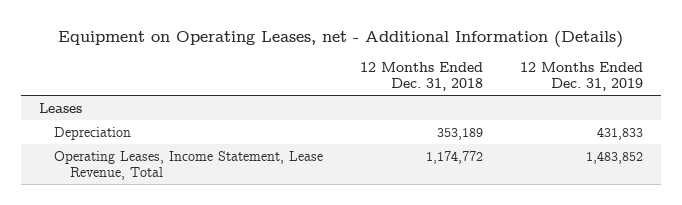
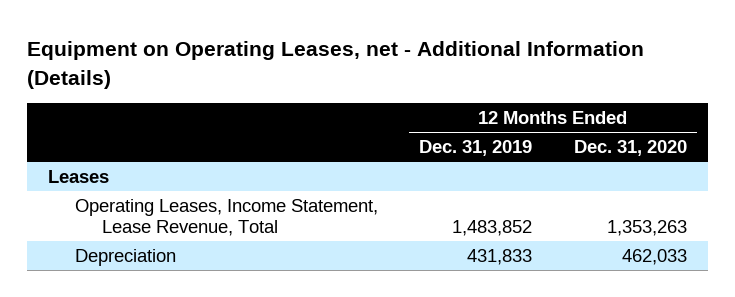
- | 12 Months Ended Dec. 31, 2018 | 12 Months Ended Dec. 31, 2019
+ | 12 Months Ended Dec. 31, 2019 | 12 Months Ended Dec. 31, 2020
moved down: Depreciation | 431,833 | 462,033

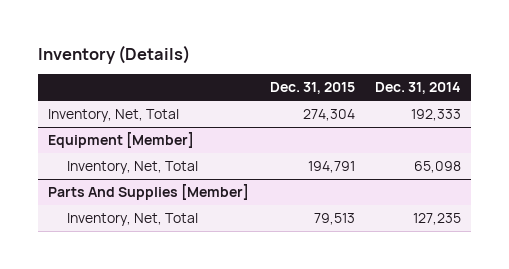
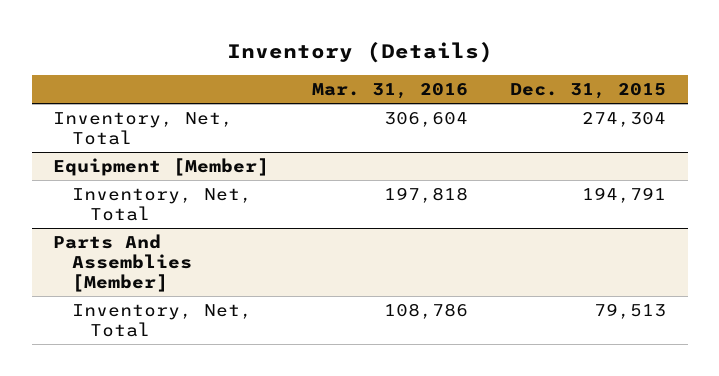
- | Dec. 31, 2015 | Dec. 31, 2014
+ | Mar. 31, 2016 | Dec. 31, 2015
- Parts And Supplies [Member]
+ Parts And Assemblies [Member]

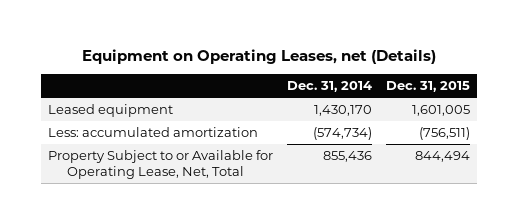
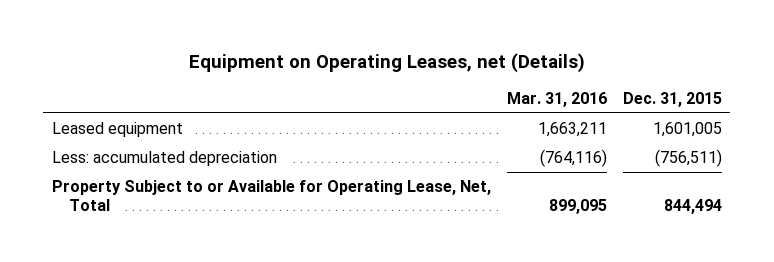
- | Dec. 31, 2014 | Dec. 31, 2015
+ | Mar. 31, 2016 | Dec. 31, 2015
- Less: accumulated amortization | (574,734) | (756,511)
+ Less: accumulated depreciation | (764,116) | (756,511)

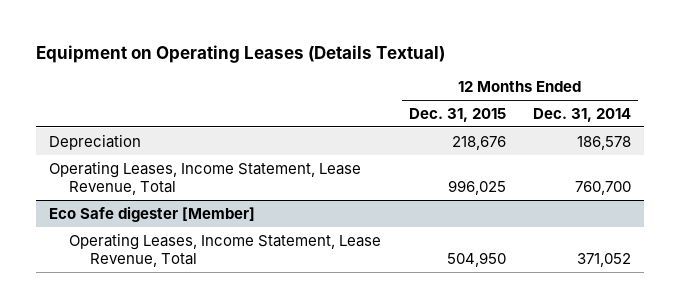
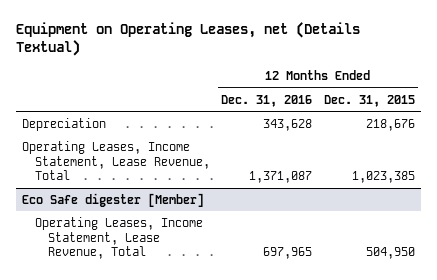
- Equipment on Operating Leases (Details Textual)
+ Equipment on Operating Leases, net (Details Textual)
- | 12 Months Ended Dec. 31, 2015 | 12 Months Ended Dec. 31, 2014
+ | 12 Months Ended Dec. 31, 2016 | 12 Months Ended Dec. 31, 2015
- Operating Leases, Income Statement, Lease Revenue, Total | 996,025 | 760,700
+ Operating Leases, Income Statement, Lease Revenue, Total | 1,371,087 | 1,023,385

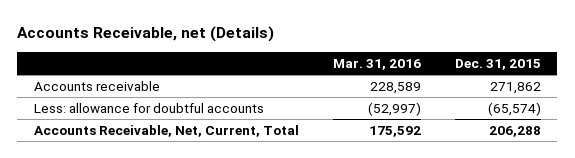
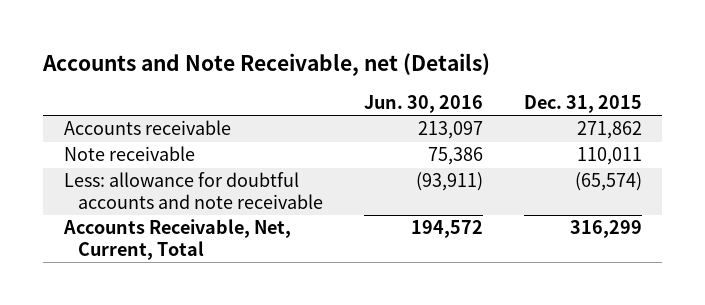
- Accounts Receivable, net (Details)
+ Accounts and Note Receivable, net (Details)
- | Mar. 31, 2016 | Dec. 31, 2015
+ | Jun. 30, 2016 | Dec. 31, 2015
- Less: allowance for doubtful accounts | (52,997) | (65,574)
- Accounts Receivable, Net, Current, Total | 175,592 | 206,288
+ Note receivable | 75,386 | 110,011
+ Less: allowance for doubtful accounts and note receivable | (93,911) | (65,574)
+ Accounts Receivable, Net, Current, Total | 194,572 | 316,299

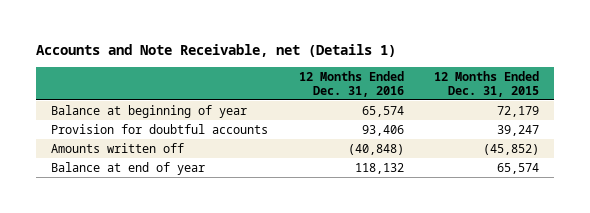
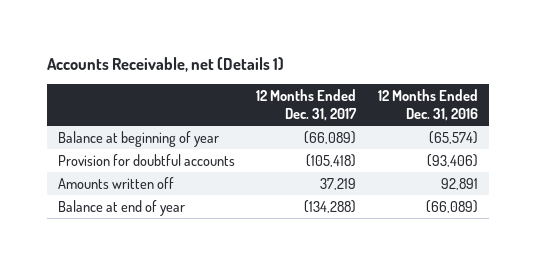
- Accounts and Note Receivable, net (Details 1)
+ Accounts Receivable, net (Details 1)
- | 12 Months Ended Dec. 31, 2016 | 12 Months Ended Dec. 31, 2015
+ | 12 Months Ended Dec. 31, 2017 | 12 Months Ended Dec. 31, 2016
- Balance at beginning of year | 65,574 | 72,179
- Provision for doubtful accounts | 93,406 | 39,247
- Amounts written off | (40,848) | (45,852)
- Balance at end of year | 118,132 | 65,574
+ Balance at beginning of year | (66,089) | (65,574)
+ Provision for doubtful accounts | (105,418) | (93,406)
+ Amounts written off | 37,219 | 92,891
+ Balance at end of year | (134,288) | (66,089)

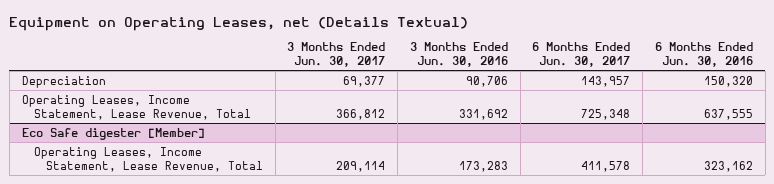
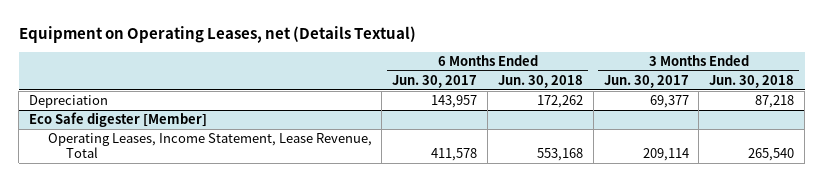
- | 3 Months Ended Jun. 30, 2017 | 3 Months Ended Jun. 30, 2016 | 6 Months Ended Jun. 30, 2017 | 6 Months Ended Jun. 30, 2016
+ | 6 Months Ended Jun. 30, 2017 | 6 Months Ended Jun. 30, 2018 | 3 Months Ended Jun. 30, 2017 | 3 Months Ended Jun. 30, 2018
- Operating Leases, Income Statement, Lease Revenue, Total | 366,812 | 331,692 | 725,348 | 637,555

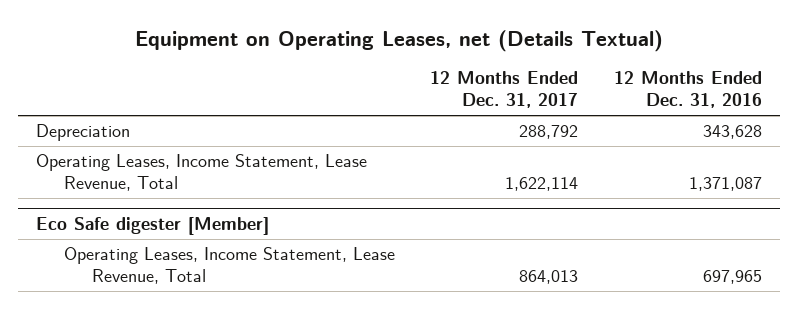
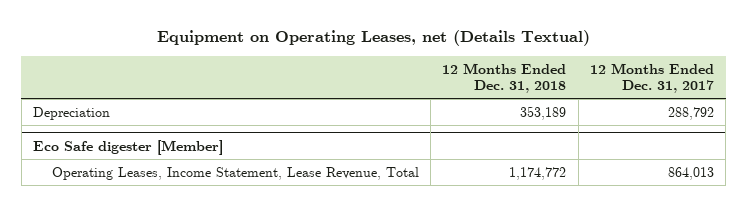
- | 12 Months Ended Dec. 31, 2017 | 12 Months Ended Dec. 31, 2016
+ | 12 Months Ended Dec. 31, 2018 | 12 Months Ended Dec. 31, 2017
- Operating Leases, Income Statement, Lease Revenue, Total | 1,622,114 | 1,371,087

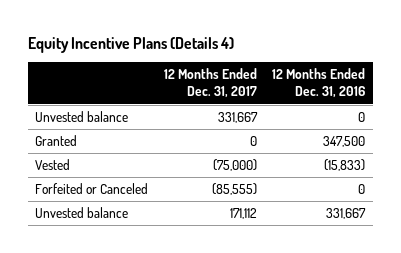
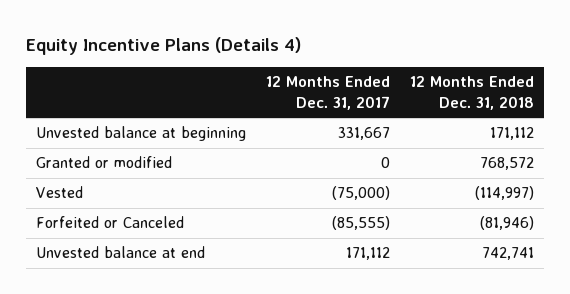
- | 12 Months Ended Dec. 31, 2017 | 12 Months Ended Dec. 31, 2016
+ | 12 Months Ended Dec. 31, 2017 | 12 Months Ended Dec. 31, 2018
- Unvested balance | 331,667 | 0
- Granted | 0 | 347,500
+ Unvested balance at beginning | 331,667 | 171,112
+ Granted or modified | 0 | 768,572
- Unvested balance | 171,112 | 331,667
+ Unvested balance at end | 171,112 | 742,741

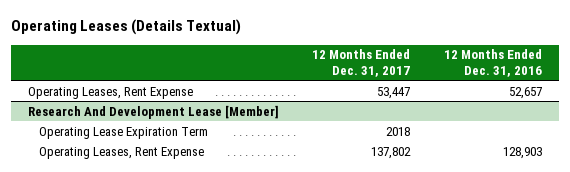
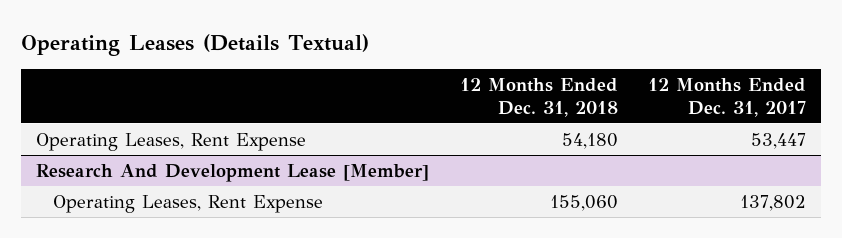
- | 12 Months Ended Dec. 31, 2017 | 12 Months Ended Dec. 31, 2016
+ | 12 Months Ended Dec. 31, 2018 | 12 Months Ended Dec. 31, 2017
@ Research And Development Lease [Member]
- Operating Lease Expiration Term | 2018 |

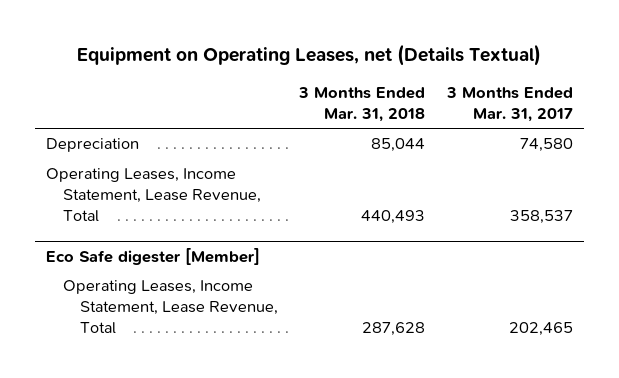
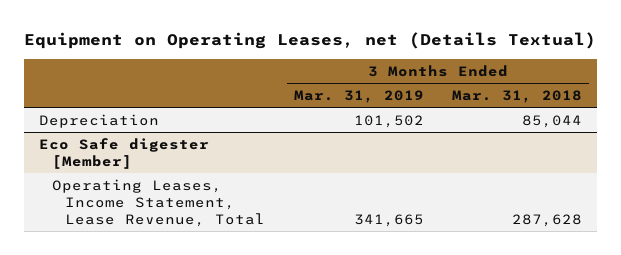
- | 3 Months Ended Mar. 31, 2018 | 3 Months Ended Mar. 31, 2017
+ | 3 Months Ended Mar. 31, 2019 | 3 Months Ended Mar. 31, 2018
- Operating Leases, Income Statement, Lease Revenue, Total | 440,493 | 358,537

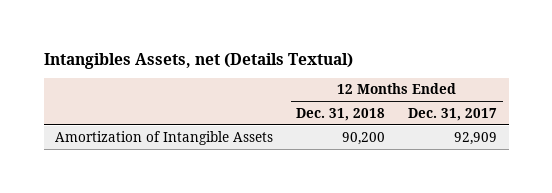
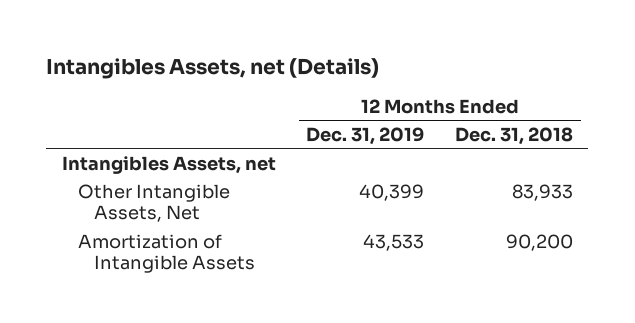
- Intangibles Assets, net (Details Textual)
+ Intangibles Assets, net (Details)
- | 12 Months Ended Dec. 31, 2018 | 12 Months Ended Dec. 31, 2017
+ | 12 Months Ended Dec. 31, 2019 | 12 Months Ended Dec. 31, 2018
+ Intangibles Assets, net
+ Other Intangible Assets, Net | 40,399 | 83,933

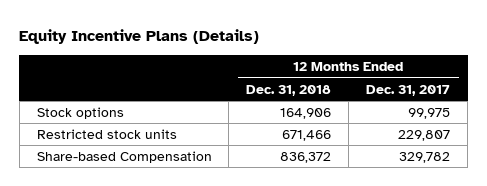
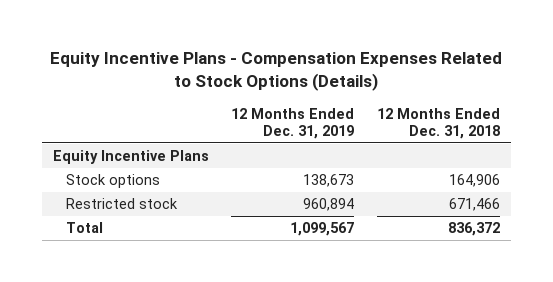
- Equity Incentive Plans (Details)
+ Equity Incentive Plans - Compensation Expenses Related to Stock Options (Details)
- | 12 Months Ended Dec. 31, 2018 | 12 Months Ended Dec. 31, 2017
+ | 12 Months Ended Dec. 31, 2019 | 12 Months Ended Dec. 31, 2018
+ Equity Incentive Plans
- Restricted stock units | 671,466 | 229,807
- Share-based Compensation | 836,372 | 329,782
+ Restricted stock | 960,894 | 671,466
+ Total | 1,099,567 | 836,372

